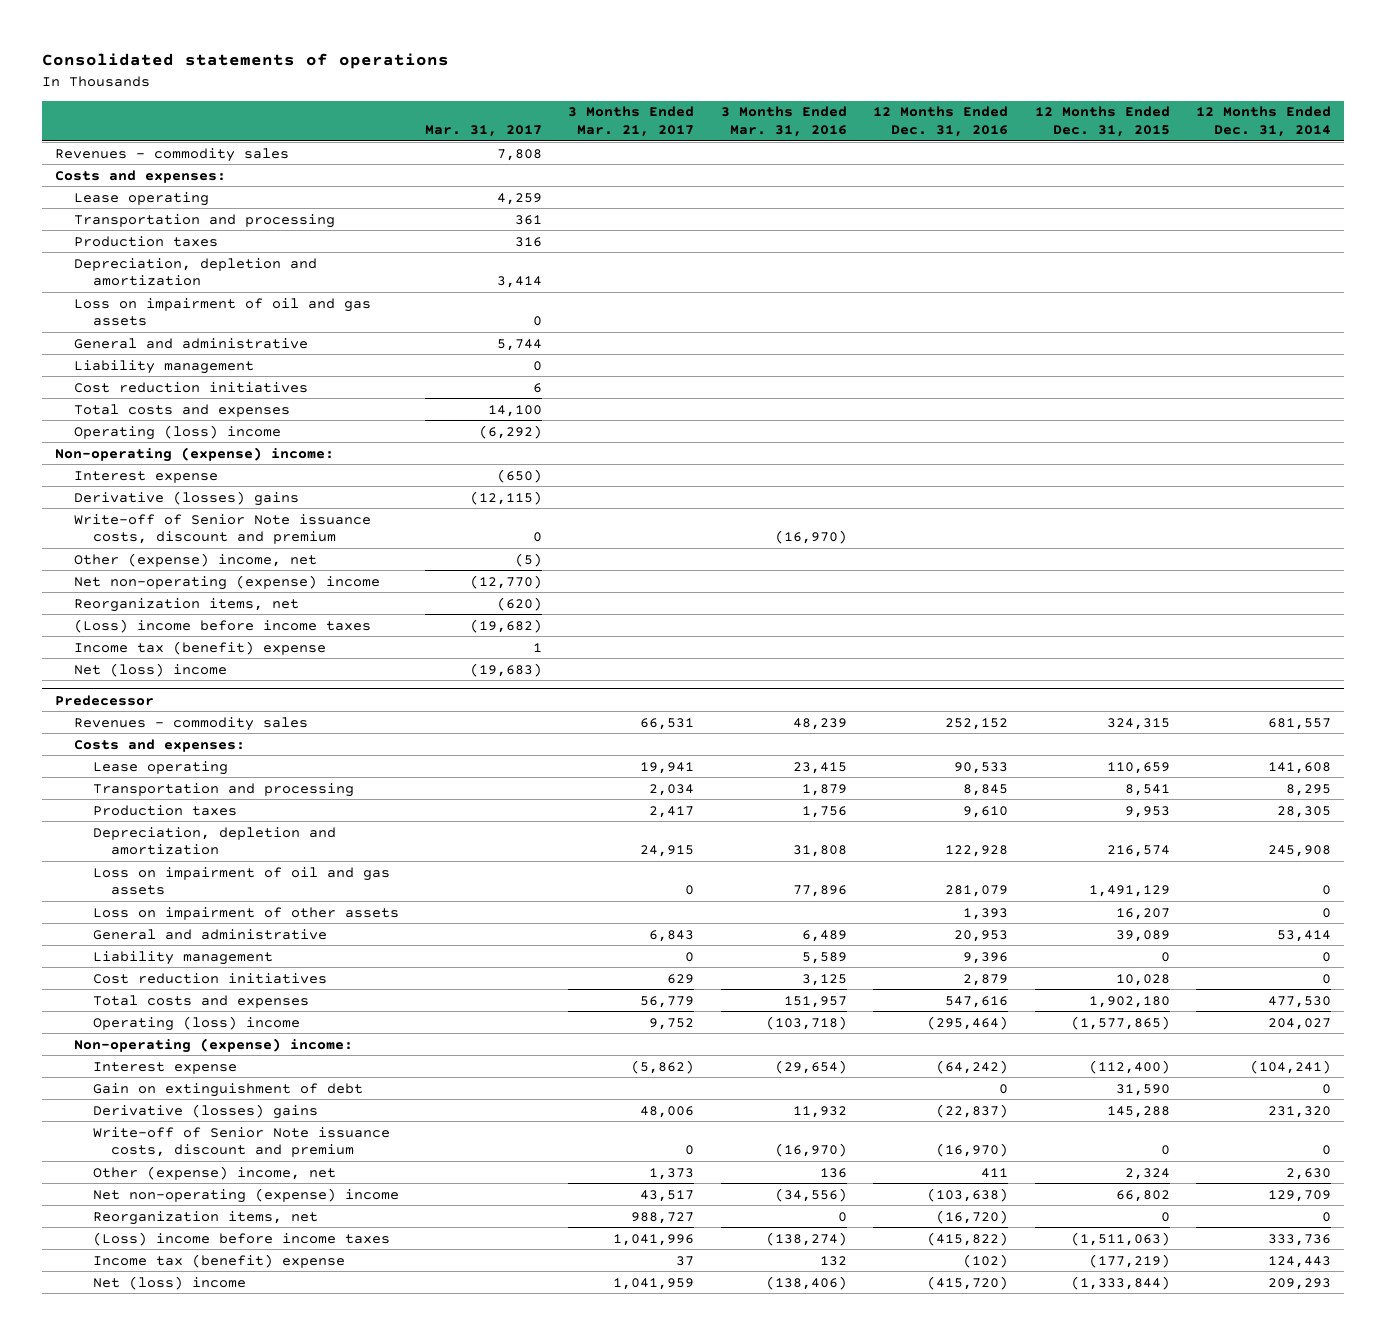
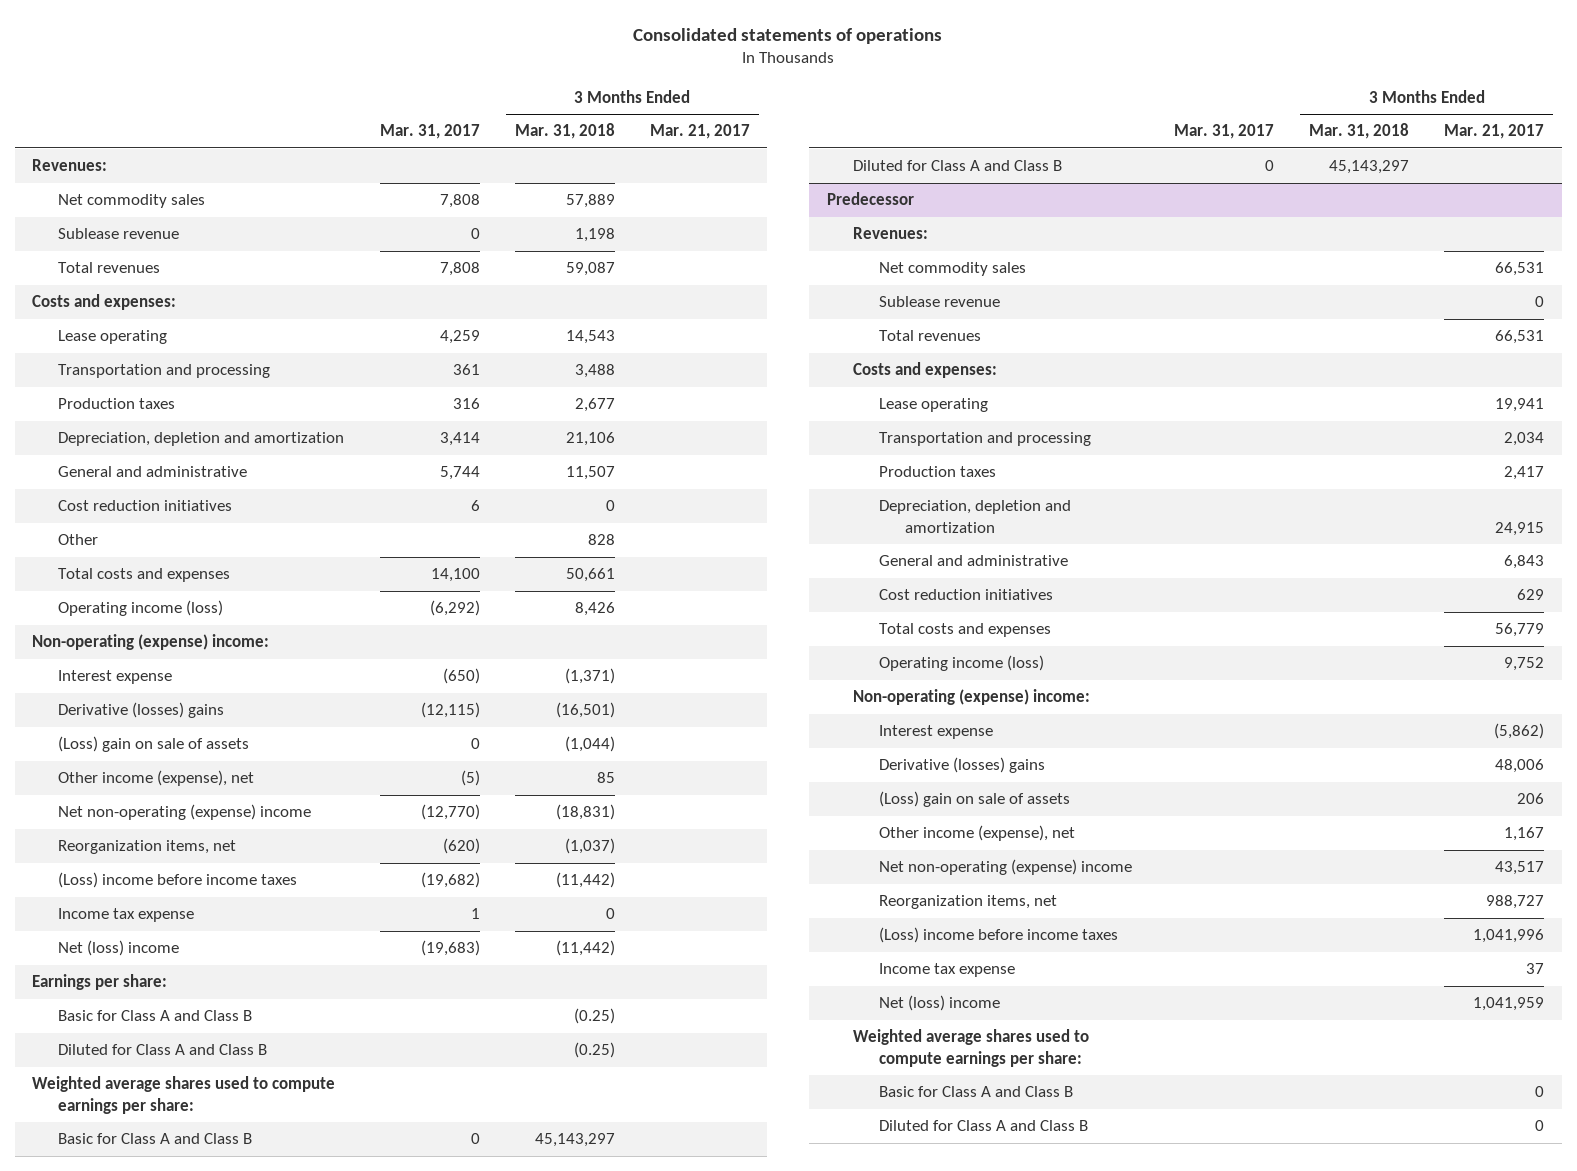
- | Mar. 31, 2017 | 3 Months Ended Mar. 21, 2017 | 3 Months Ended Mar. 31, 2016 | 12 Months Ended Dec. 31, 2016 | 12 Months Ended Dec. 31, 2015 | 12 Months Ended Dec. 31, 2014
+ | Mar. 31, 2017 | 3 Months Ended Mar. 31, 2018 | 3 Months Ended Mar. 21, 2017
- Revenues - commodity sales | 7,808 | | | | |
+ Revenues:
+ Net commodity sales | 7,808 | 57,889 |
+ Sublease revenue | 0 | 1,198 |
+ Total revenues | 7,808 | 59,087 |
- Loss on impairment of oil and gas assets | 0 | | | | |
- Liability management | 0 | | | | |
+ Other | | 828 |
- Operating (loss) income | (6,292) | | | | |
+ Operating income (loss) | (6,292) | 8,426 |
- Write-off of Senior Note issuance costs, discount and premium | 0 | | (16,970) | | |
- Other (expense) income, net | (5) | | | | |
+ (Loss) gain on sale of assets | 0 | (1,044) |
+ Other income (expense), net | (5) | 85 |
- Income tax (benefit) expense | 1 | | | | |
+ Income tax expense | 1 | 0 |
+ Earnings per share:
+ Basic for Class A and Class B | | (0.25) |
+ Diluted for Class A and Class B | | (0.25) |
+ Weighted average shares used to compute earnings per share:
+ Basic for Class A and Class B | 0 | 45,143,297 |
+ Diluted for Class A and Class B | 0 | 45,143,297 |
@ Predecessor
- Revenues - commodity sales | | 66,531 | 48,239 | 252,152 | 324,315 | 681,557
+ Revenues:
+ Net commodity sales | | | 66,531
+ Sublease revenue | | | 0
+ Total revenues | | | 66,531
- Loss on impairment of oil and gas assets | | 0 | 77,896 | 281,079 | 1,491,129 | 0
- Loss on impairment of other assets | | | | 1,393 | 16,207 | 0
- Liability management | | 0 | 5,589 | 9,396 | 0 | 0
- Operating (loss) income | | 9,752 | (103,718) | (295,464) | (1,577,865) | 204,027
+ Operating income (loss) | | | 9,752
- Gain on extinguishment of debt | | | | 0 | 31,590 | 0
- Write-off of Senior Note issuance costs, discount and premium | | 0 | (16,970) | (16,970) | 0 | 0
- Other (expense) income, net | | 1,373 | 136 | 411 | 2,324 | 2,630
+ (Loss) gain on sale of assets | | | 206
+ Other income (expense), net | | | 1,167
- Income tax (benefit) expense | | 37 | 132 | (102) | (177,219) | 124,443
+ Income tax expense | | | 37
+ Weighted average shares used to compute earnings per share:
+ Basic for Class A and Class B | | | 0
+ Diluted for Class A and Class B | | | 0

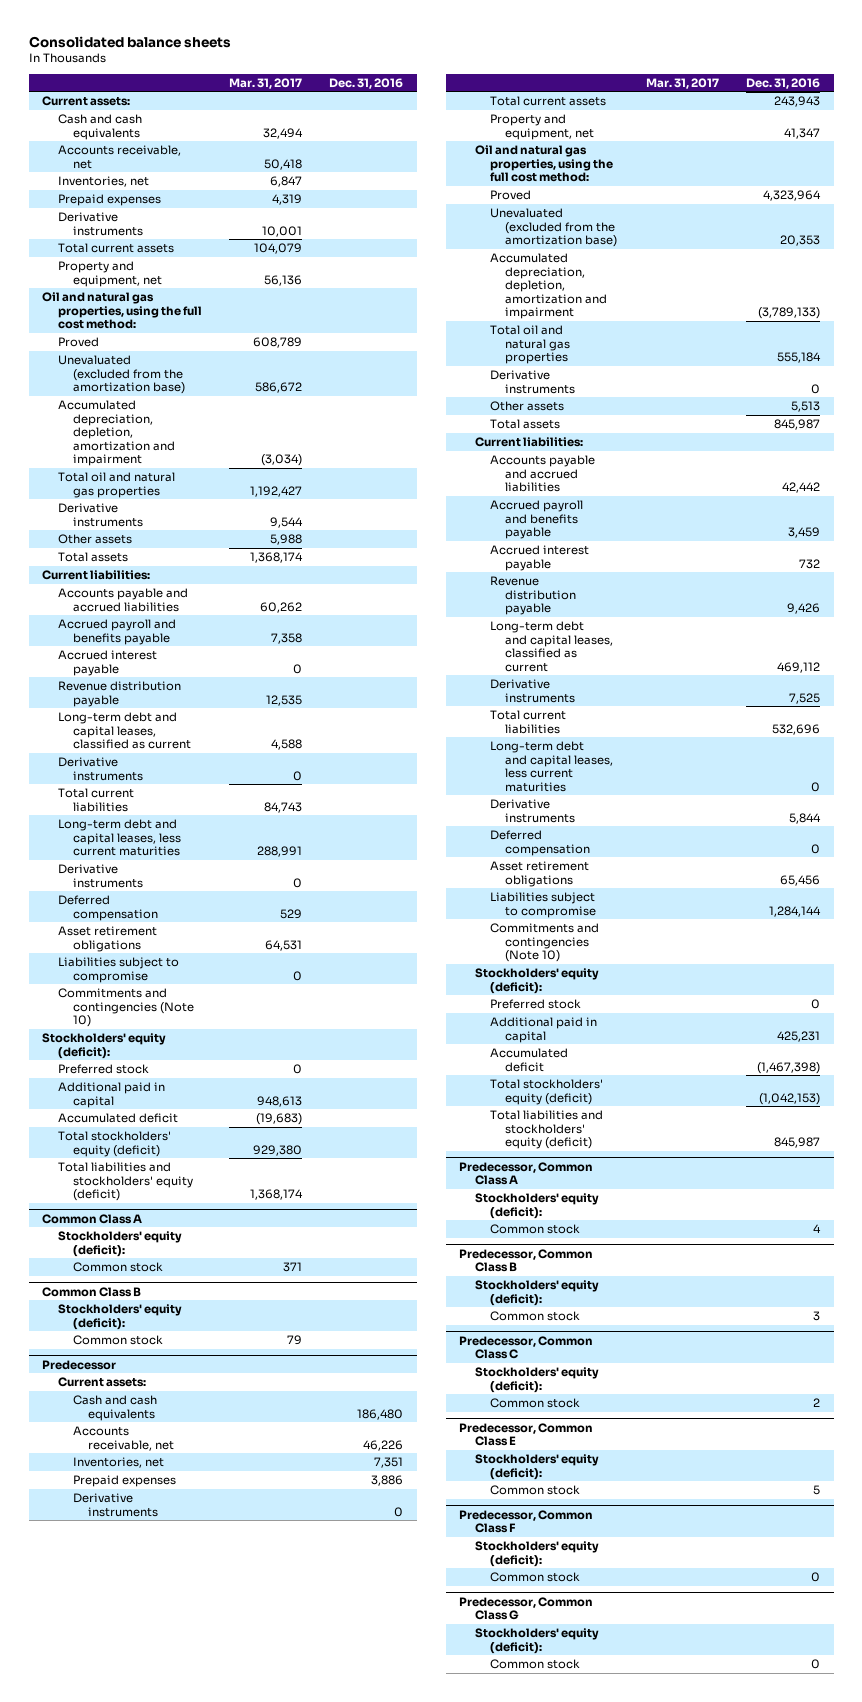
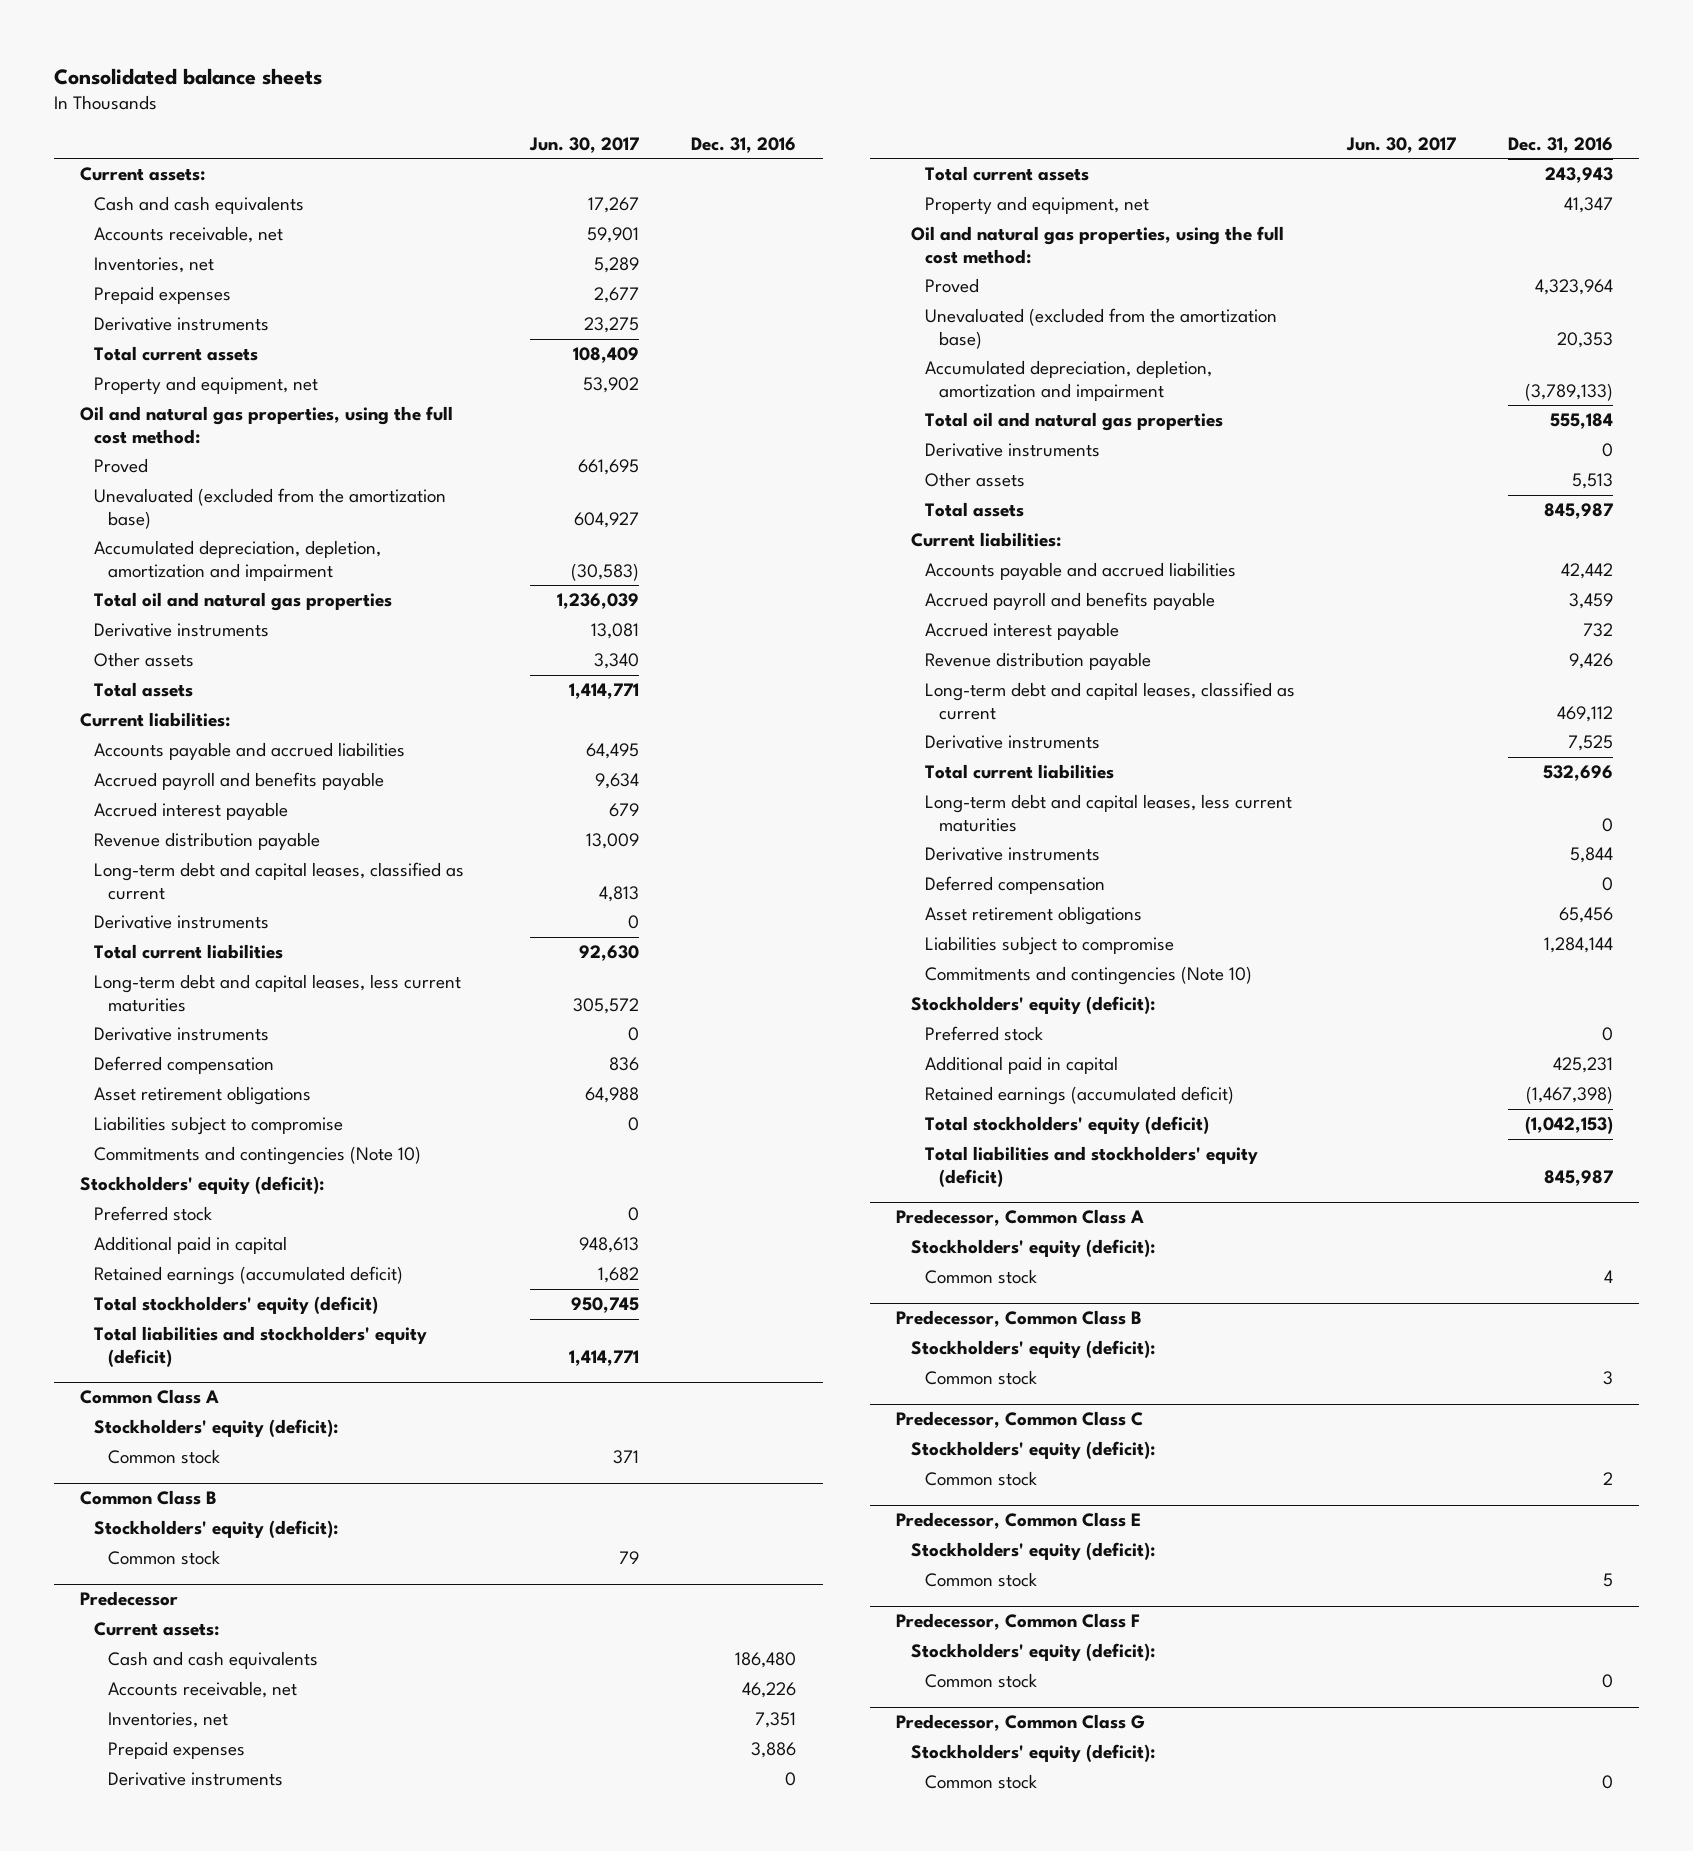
- | Mar. 31, 2017 | Dec. 31, 2016
+ | Jun. 30, 2017 | Dec. 31, 2016
- Accumulated deficit | (19,683) |
+ Retained earnings (accumulated deficit) | 1,682 |
@ Predecessor
- Accumulated deficit | | (1,467,398)
+ Retained earnings (accumulated deficit) | | (1,467,398)

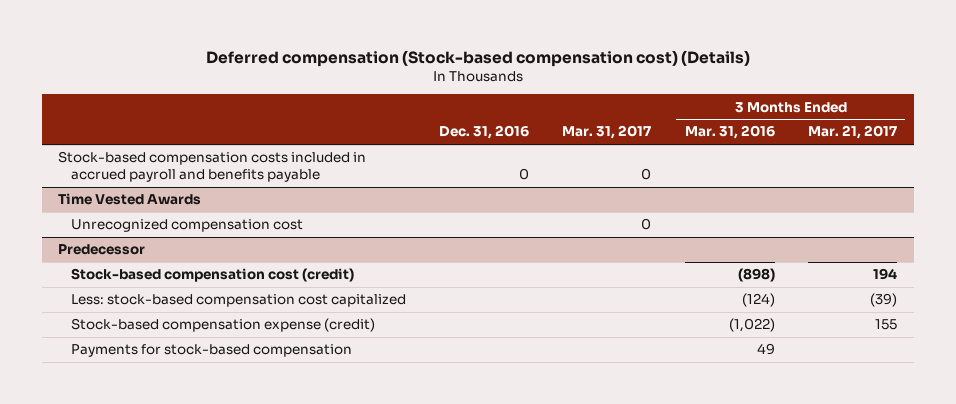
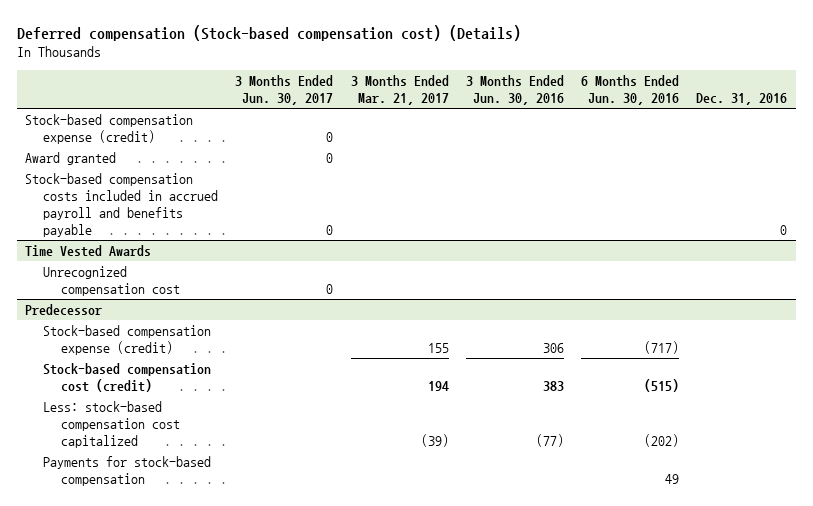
- | Dec. 31, 2016 | Mar. 31, 2017 | 3 Months Ended Mar. 31, 2016 | 3 Months Ended Mar. 21, 2017
+ | 3 Months Ended Jun. 30, 2017 | 3 Months Ended Mar. 21, 2017 | 3 Months Ended Jun. 30, 2016 | 6 Months Ended Jun. 30, 2016 | Dec. 31, 2016
+ Stock-based compensation expense (credit) | 0 | | | |
+ Award granted | 0 | | | |
@ Predecessor
moved up: Stock-based compensation expense (credit) | | 155 | 306 | (717) |

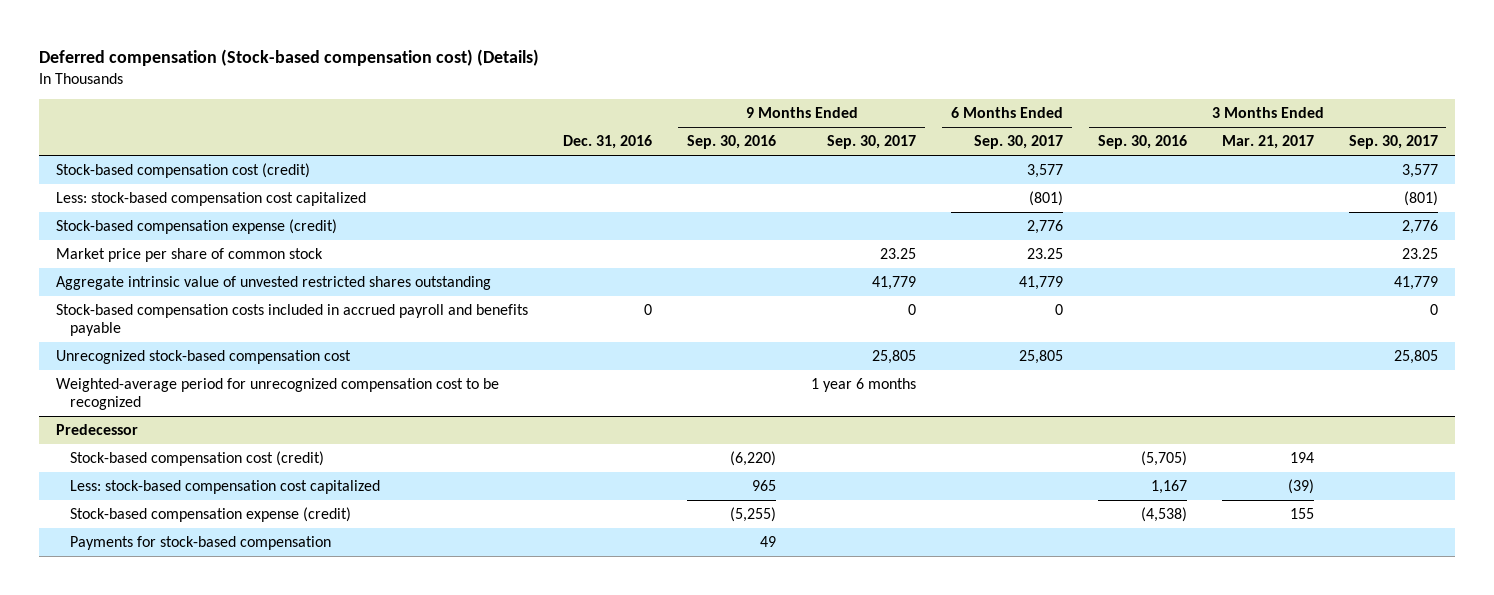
- | 3 Months Ended Jun. 30, 2017 | 3 Months Ended Mar. 21, 2017 | 3 Months Ended Jun. 30, 2016 | 6 Months Ended Jun. 30, 2016 | Dec. 31, 2016
+ | Dec. 31, 2016 | 9 Months Ended Sep. 30, 2016 | 9 Months Ended Sep. 30, 2017 | 6 Months Ended Sep. 30, 2017 | 3 Months Ended Sep. 30, 2016 | 3 Months Ended Mar. 21, 2017 | 3 Months Ended Sep. 30, 2017
+ Stock-based compensation cost (credit) | | | | 3,577 | | | 3,577
+ Less: stock-based compensation cost capitalized | | | | (801) | | | (801)
- Award granted | 0 | | | |
+ Market price per share of common stock | | | 23.25 | 23.25 | | | 23.25
+ Aggregate intrinsic value of unvested restricted shares outstanding | | | 41,779 | 41,779 | | | 41,779
- Time Vested Awards
- Unrecognized compensation cost | 0 | | | |
+ Unrecognized stock-based compensation cost | | | 25,805 | 25,805 | | | 25,805
+ Weighted-average period for unrecognized compensation cost to be recognized | | | 1 year 6 months | | | |
@ Predecessor
moved down: Stock-based compensation expense (credit) | | (5,255) | | | (4,538) | 155 |

